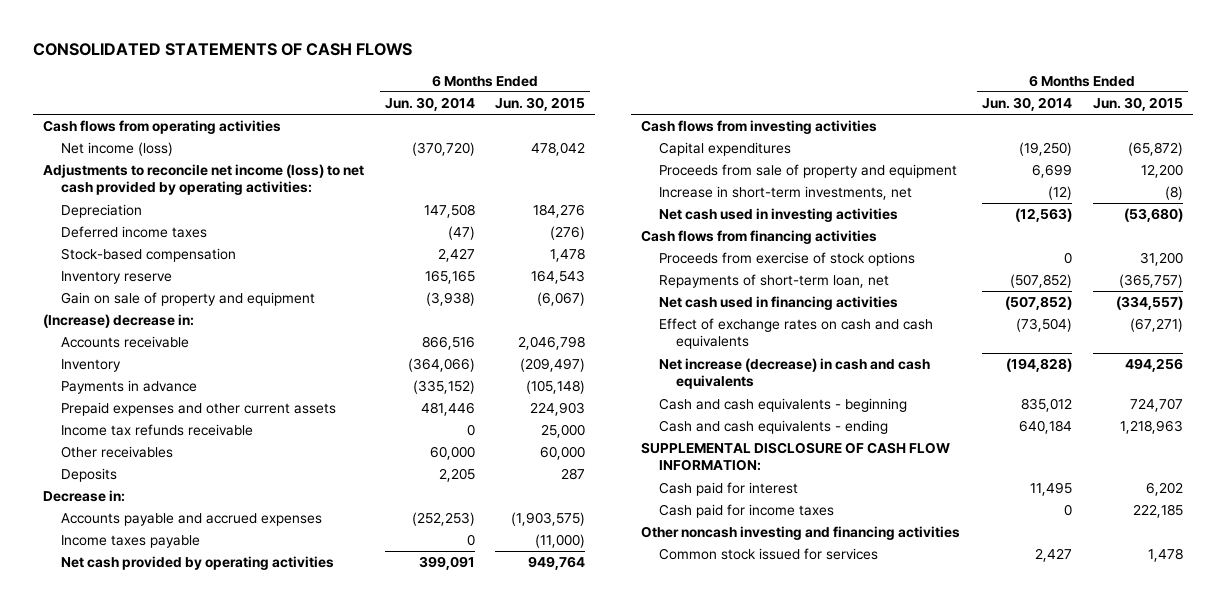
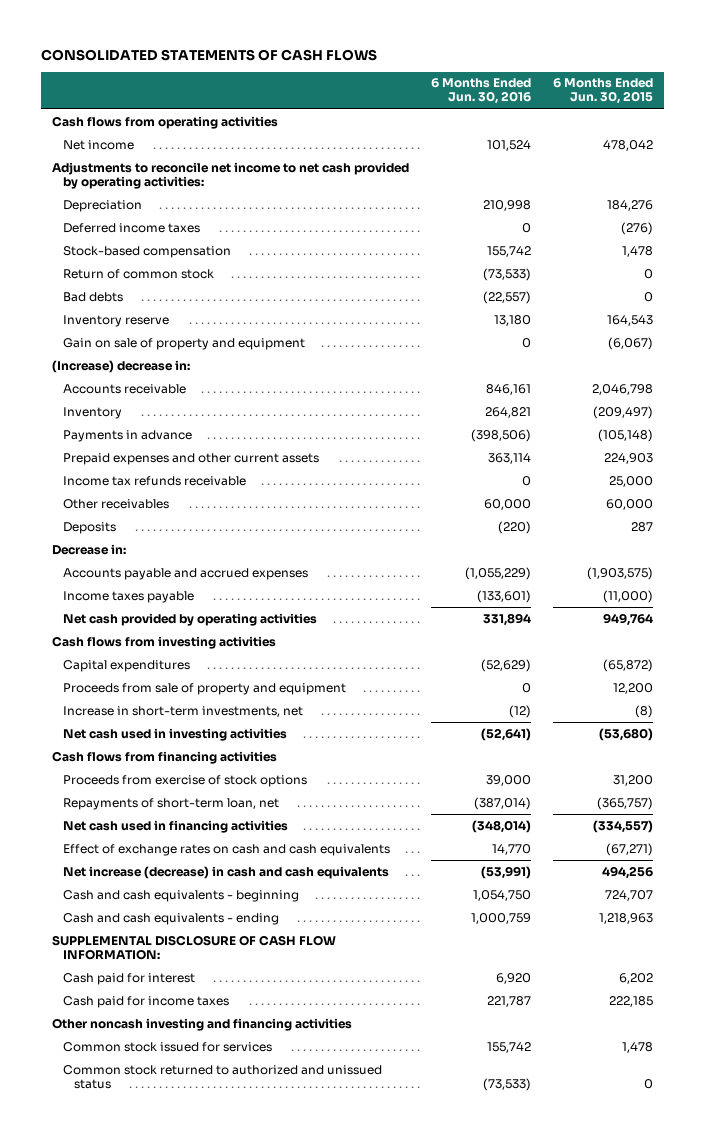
- | 6 Months Ended Jun. 30, 2014 | 6 Months Ended Jun. 30, 2015
+ | 6 Months Ended Jun. 30, 2016 | 6 Months Ended Jun. 30, 2015
- Net income (loss) | (370,720) | 478,042
- Adjustments to reconcile net income (loss) to net cash provided by operating activities:
+ Net income | 101,524 | 478,042
+ Adjustments to reconcile net income to net cash provided by operating activities:
+ Return of common stock | (73,533) | 0
+ Bad debts | (22,557) | 0
+ Common stock returned to authorized and unissued status | (73,533) | 0

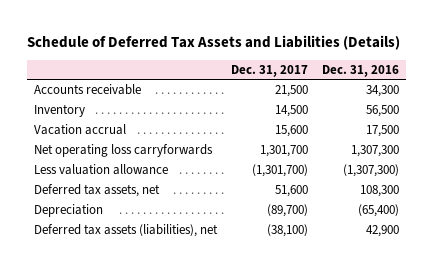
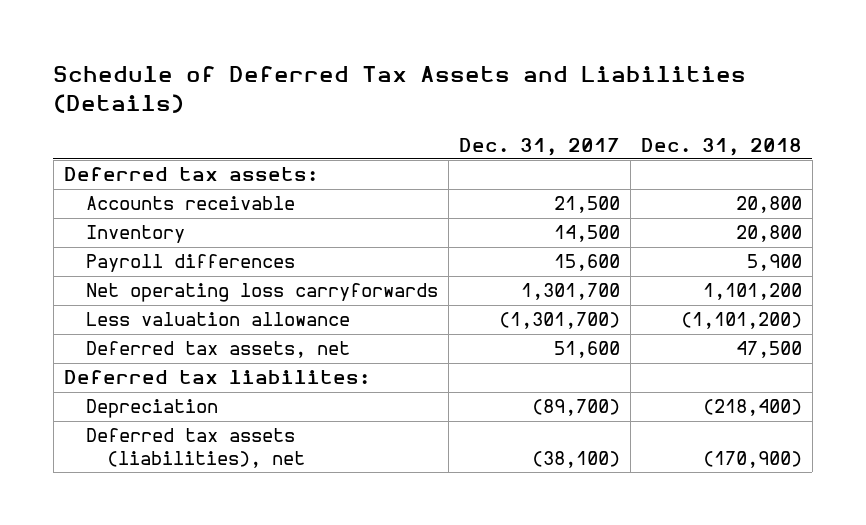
- | Dec. 31, 2017 | Dec. 31, 2016
+ | Dec. 31, 2017 | Dec. 31, 2018
+ Deferred tax assets:
- Vacation accrual | 15,600 | 17,500
+ Payroll differences | 15,600 | 5,900
+ Deferred tax liabilites:

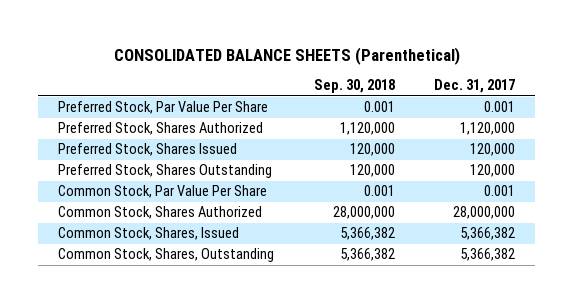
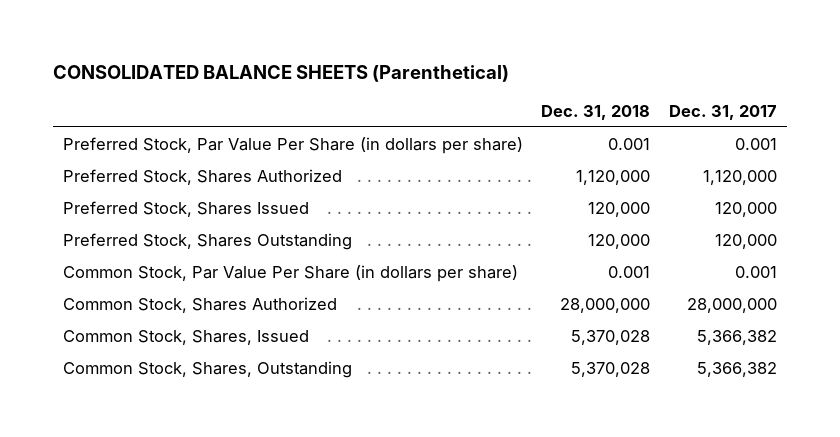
- | Sep. 30, 2018 | Dec. 31, 2017
+ | Dec. 31, 2018 | Dec. 31, 2017
- Preferred Stock, Par Value Per Share | 0.001 | 0.001
+ Preferred Stock, Par Value Per Share (in dollars per share) | 0.001 | 0.001
- Common Stock, Par Value Per Share | 0.001 | 0.001
+ Common Stock, Par Value Per Share (in dollars per share) | 0.001 | 0.001

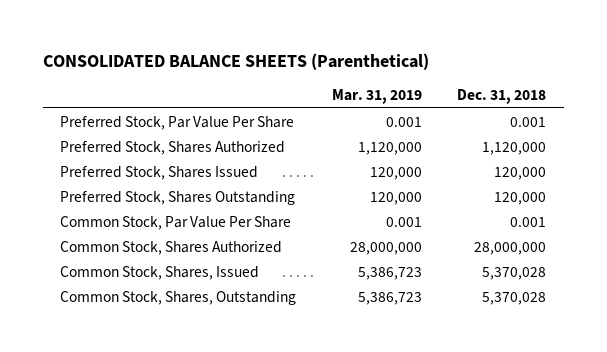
- | Dec. 31, 2018 | Dec. 31, 2017
+ | Mar. 31, 2019 | Dec. 31, 2018
- Preferred Stock, Par Value Per Share (in dollars per share) | 0.001 | 0.001
+ Preferred Stock, Par Value Per Share | 0.001 | 0.001
- Common Stock, Par Value Per Share (in dollars per share) | 0.001 | 0.001
+ Common Stock, Par Value Per Share | 0.001 | 0.001

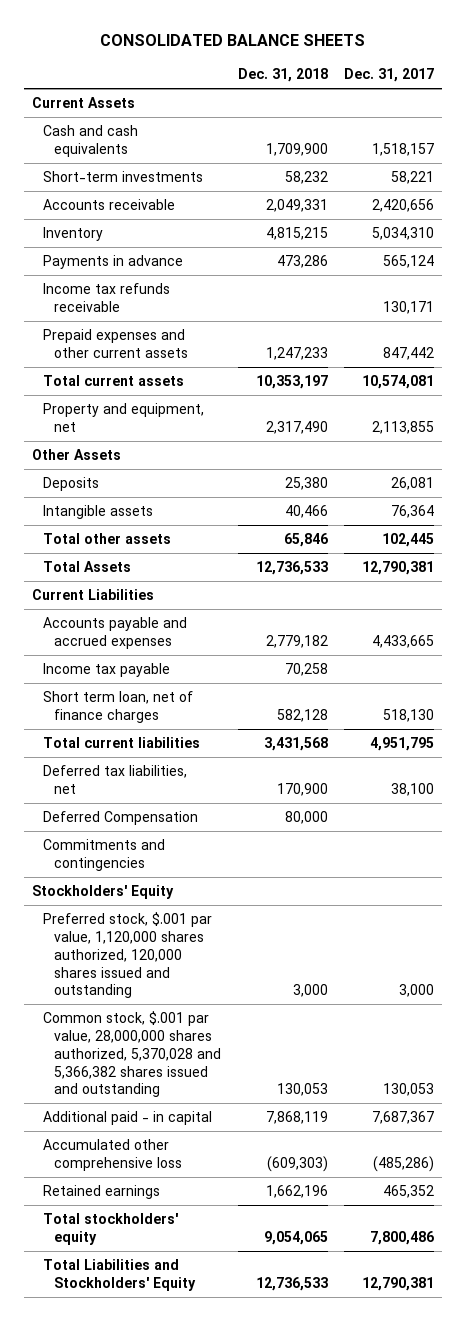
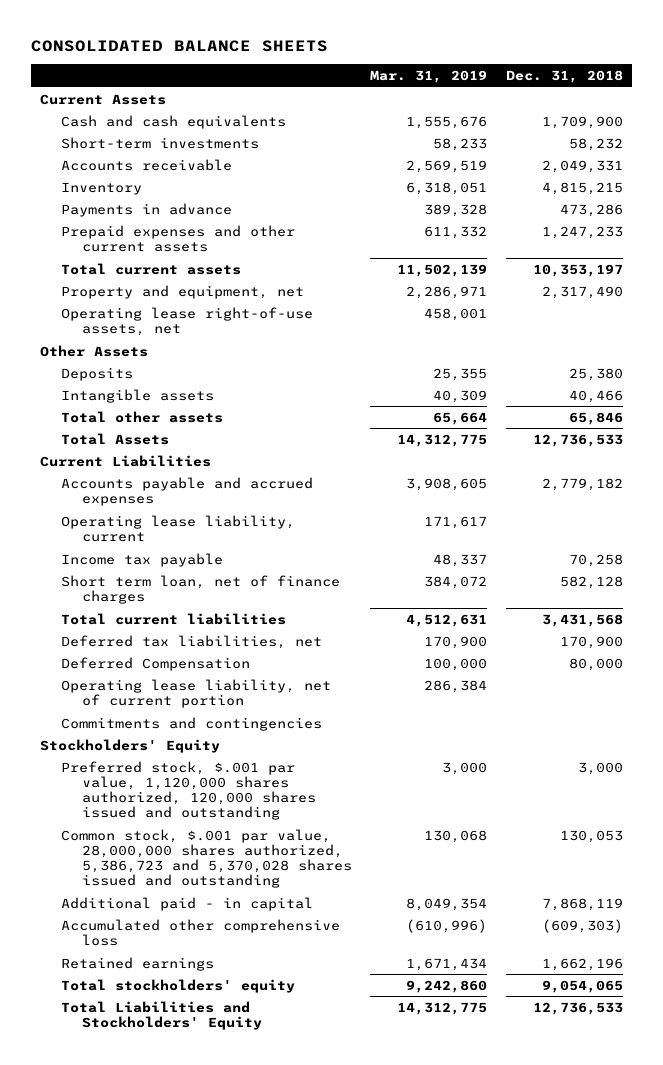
- | Dec. 31, 2018 | Dec. 31, 2017
+ | Mar. 31, 2019 | Dec. 31, 2018
- Income tax refunds receivable | | 130,171
+ Operating lease right-of-use assets, net | 458,001 |
+ Operating lease liability, current | 171,617 |
+ Operating lease liability, net of current portion | 286,384 |
- Common stock, $.001 par value, 28,000,000 shares authorized, 5,370,028 and 5,366,382 shares issued and outstanding | 130,053 | 130,053
+ Common stock, $.001 par value, 28,000,000 shares authorized, 5,386,723 and 5,370,028 shares issued and outstanding | 130,068 | 130,053

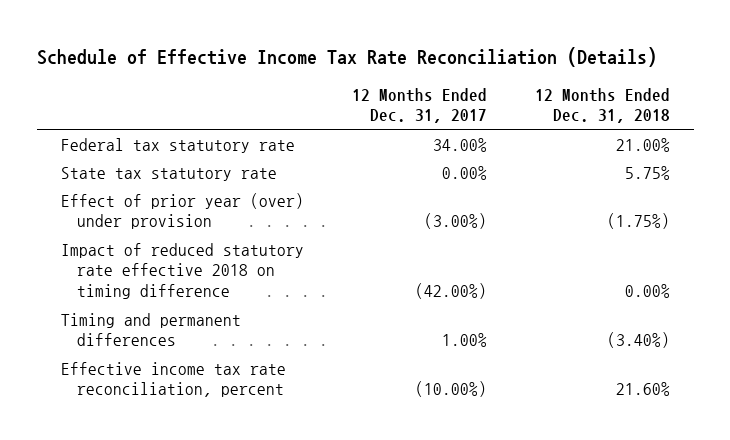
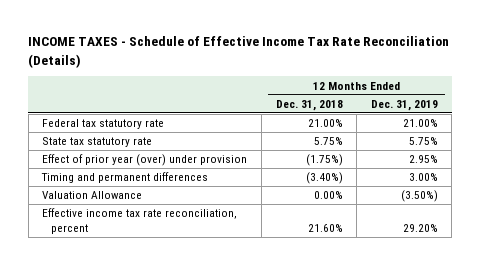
- Schedule of Effective Income Tax Rate Reconciliation (Details)
+ INCOME TAXES - Schedule of Effective Income Tax Rate Reconciliation (Details)
- | 12 Months Ended Dec. 31, 2017 | 12 Months Ended Dec. 31, 2018
+ | 12 Months Ended Dec. 31, 2018 | 12 Months Ended Dec. 31, 2019
- Impact of reduced statutory rate effective 2018 on timing difference | (42.00%) | 0.00%
+ Valuation Allowance | 0.00% | (3.50%)

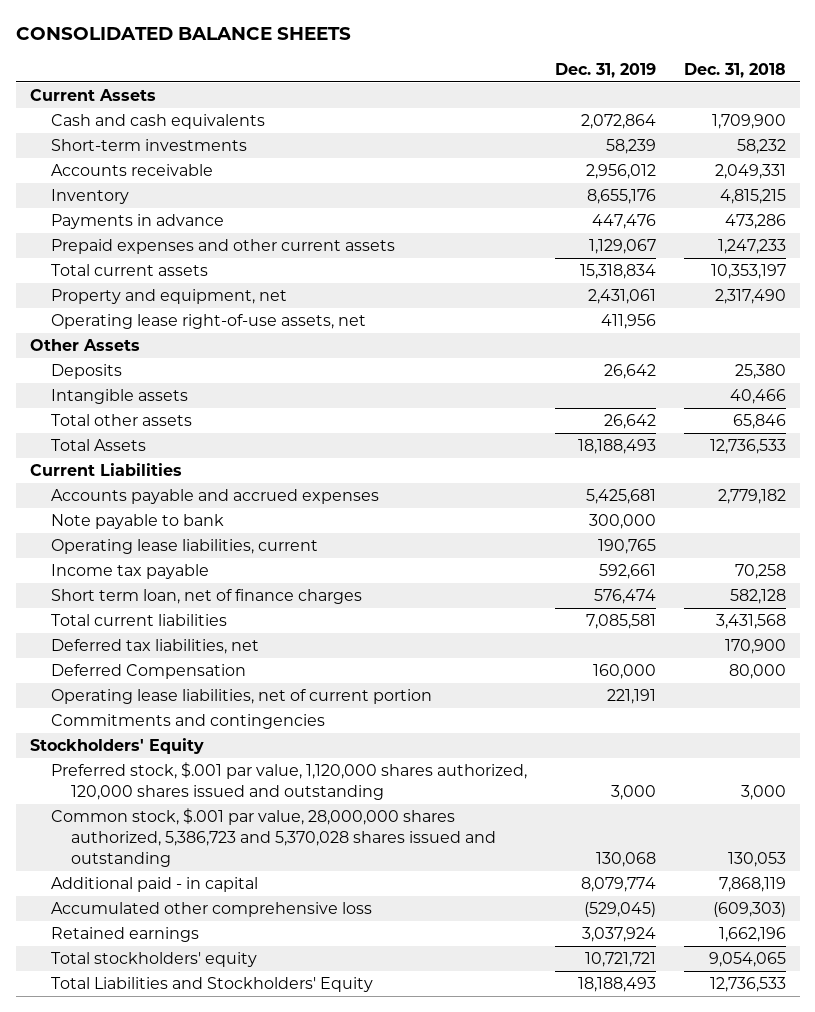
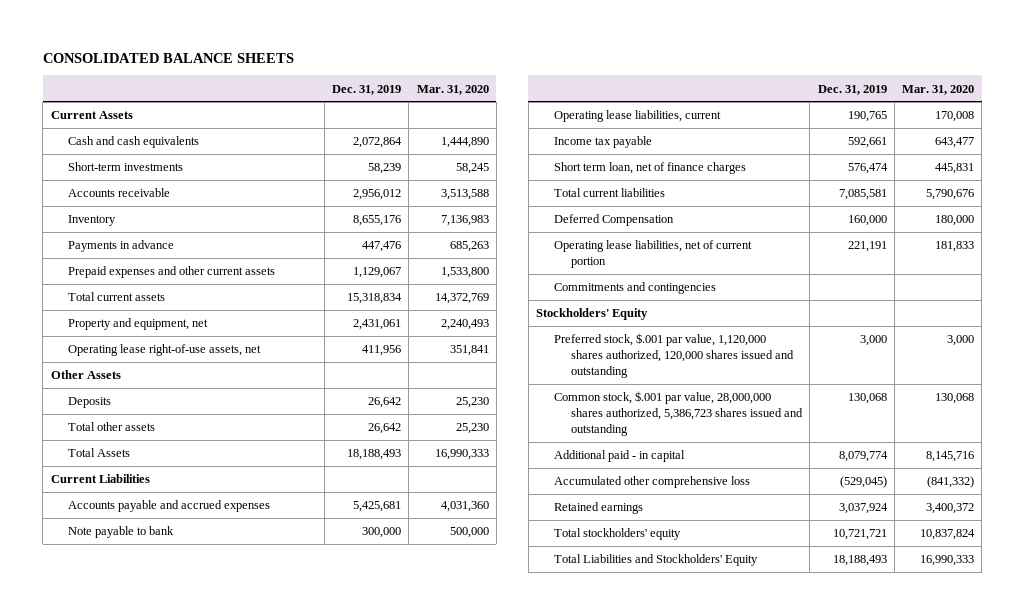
- | Dec. 31, 2019 | Dec. 31, 2018
+ | Dec. 31, 2019 | Mar. 31, 2020
- Intangible assets | | 40,466
- Deferred tax liabilities, net | | 170,900
- Common stock, $.001 par value, 28,000,000 shares authorized, 5,386,723 and 5,370,028 shares issued and outstanding | 130,068 | 130,053
+ Common stock, $.001 par value, 28,000,000 shares authorized, 5,386,723 shares issued and outstanding | 130,068 | 130,068

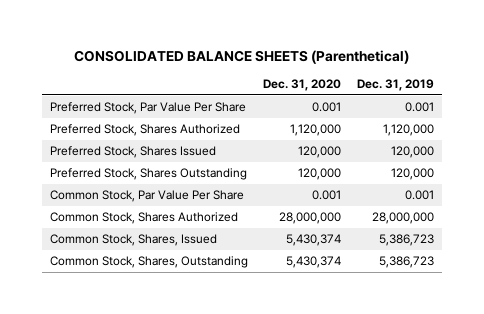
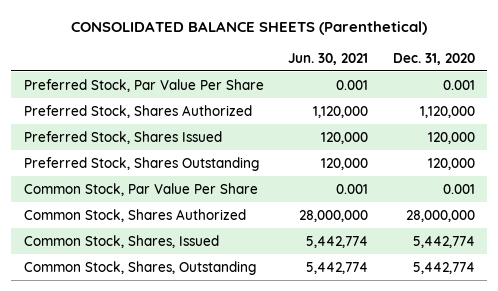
- | Dec. 31, 2020 | Dec. 31, 2019
+ | Jun. 30, 2021 | Dec. 31, 2020
- Common Stock, Shares, Issued | 5,430,374 | 5,386,723
- Common Stock, Shares, Outstanding | 5,430,374 | 5,386,723
+ Common Stock, Shares, Issued | 5,442,774 | 5,442,774
+ Common Stock, Shares, Outstanding | 5,442,774 | 5,442,774

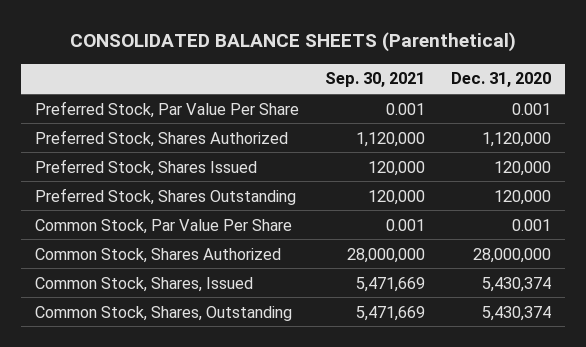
- | Jun. 30, 2021 | Dec. 31, 2020
+ | Sep. 30, 2021 | Dec. 31, 2020
- Common Stock, Shares, Issued | 5,442,774 | 5,442,774
- Common Stock, Shares, Outstanding | 5,442,774 | 5,442,774
+ Common Stock, Shares, Issued | 5,471,669 | 5,430,374
+ Common Stock, Shares, Outstanding | 5,471,669 | 5,430,374

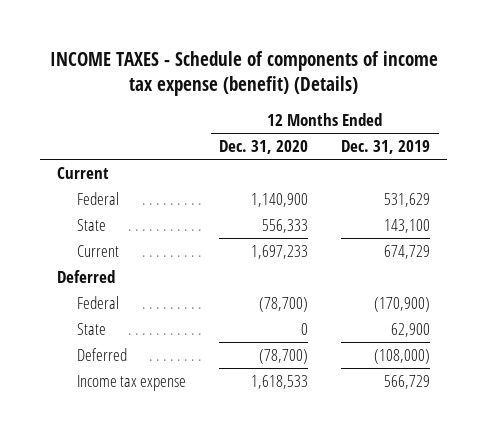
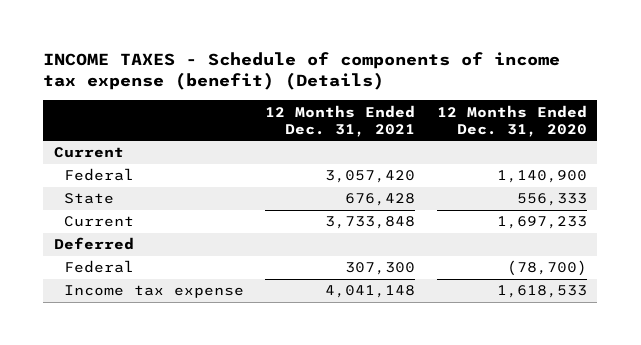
- | 12 Months Ended Dec. 31, 2020 | 12 Months Ended Dec. 31, 2019
+ | 12 Months Ended Dec. 31, 2021 | 12 Months Ended Dec. 31, 2020
- State | 0 | 62,900
- Deferred | (78,700) | (108,000)

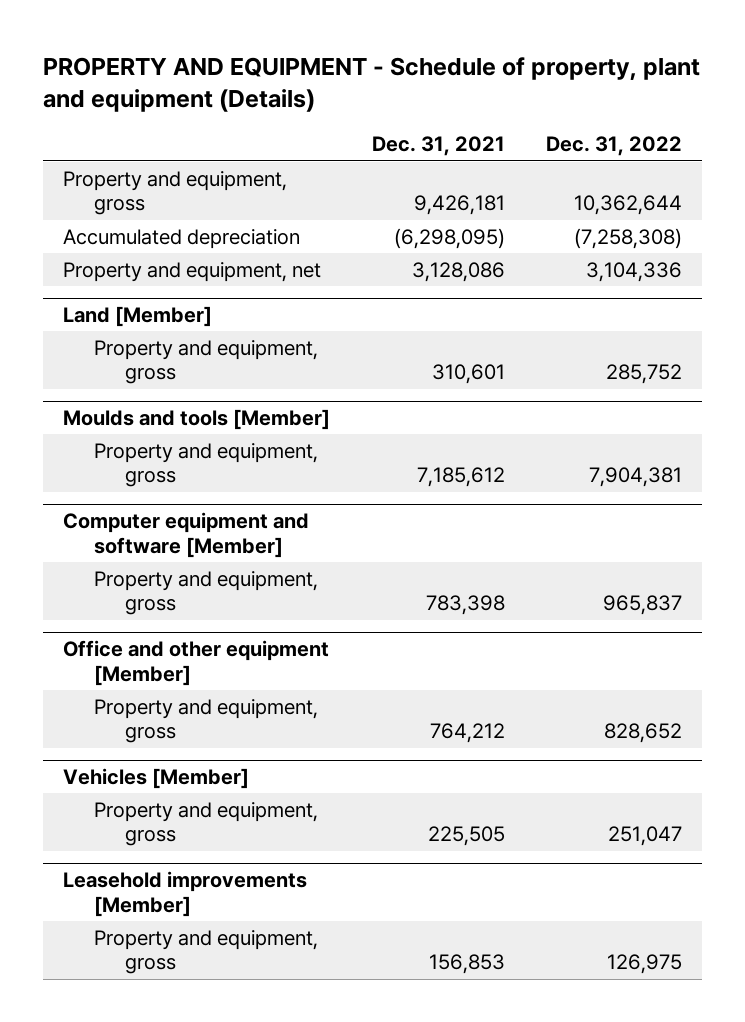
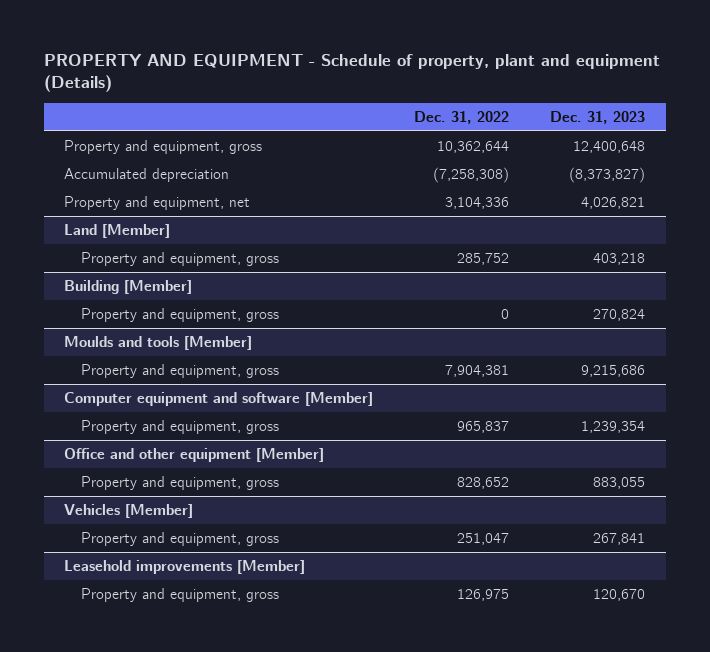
- | Dec. 31, 2021 | Dec. 31, 2022
+ | Dec. 31, 2022 | Dec. 31, 2023
+ Building [Member]
+ Property and equipment, gross | 0 | 270,824

